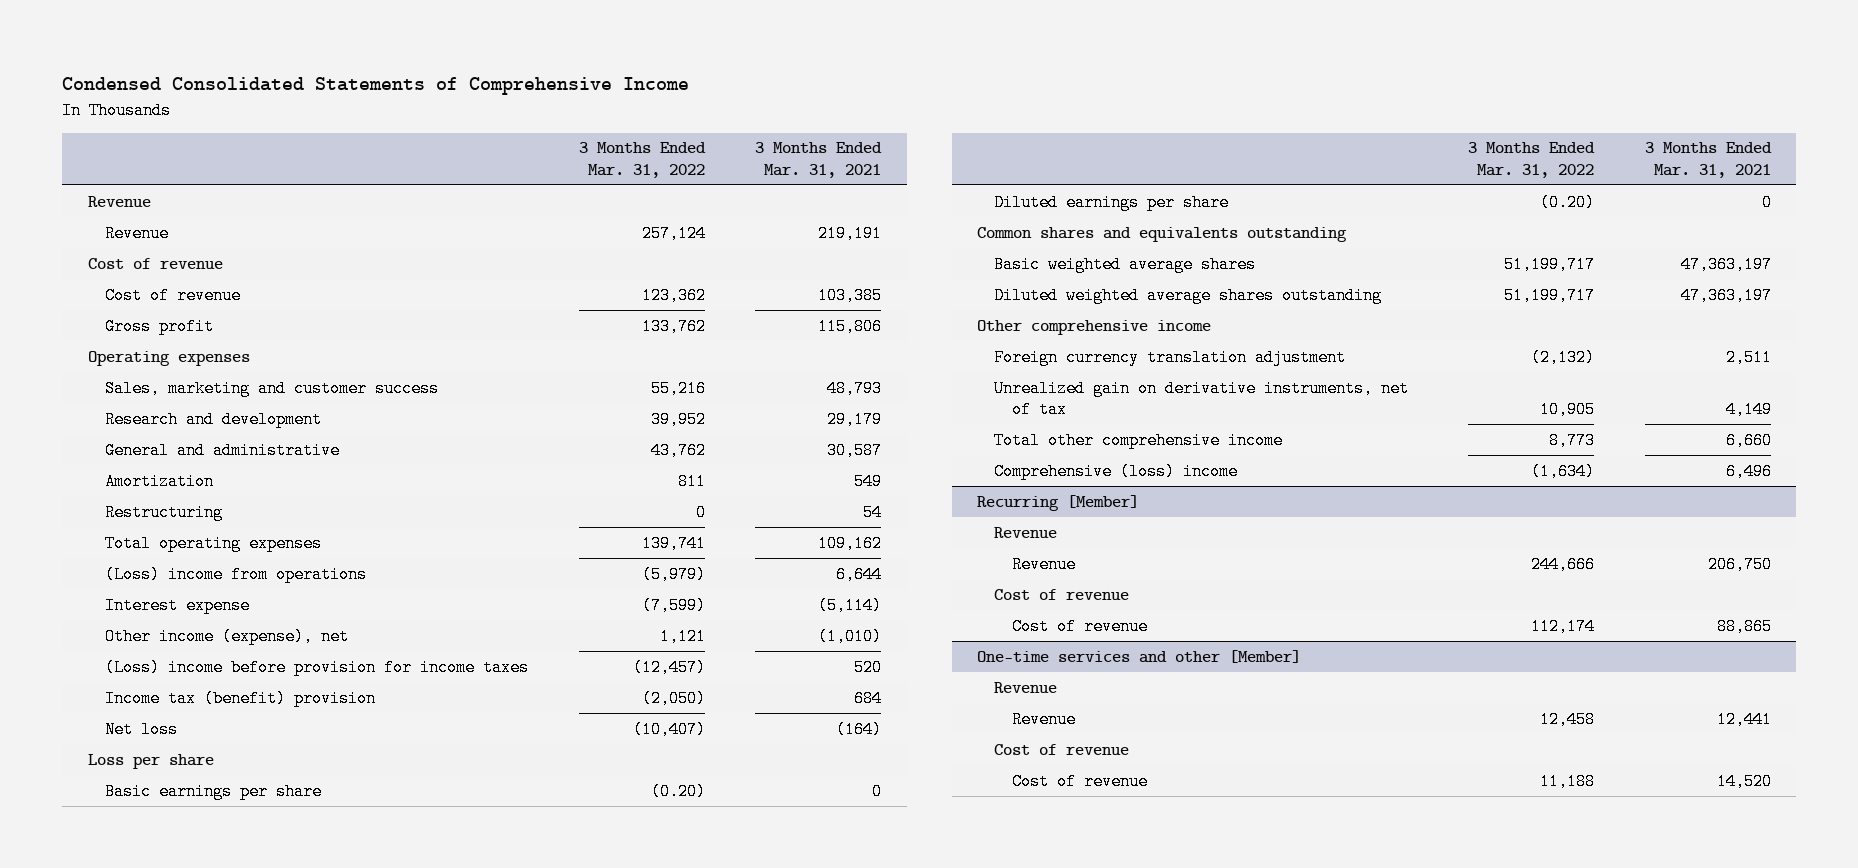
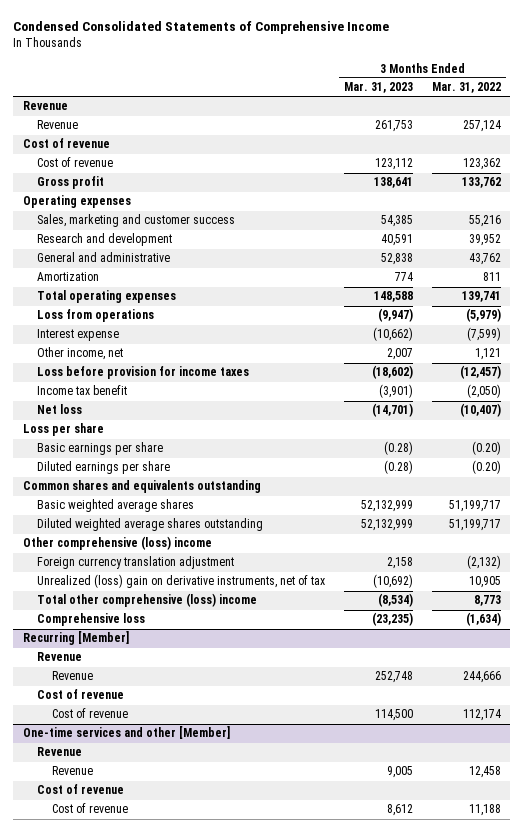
- | 3 Months Ended Mar. 31, 2022 | 3 Months Ended Mar. 31, 2021
+ | 3 Months Ended Mar. 31, 2023 | 3 Months Ended Mar. 31, 2022
- Restructuring | 0 | 54
- (Loss) income from operations | (5,979) | 6,644
+ Loss from operations | (9,947) | (5,979)
- Other income (expense), net | 1,121 | (1,010)
- (Loss) income before provision for income taxes | (12,457) | 520
- Income tax (benefit) provision | (2,050) | 684
+ Other income, net | 2,007 | 1,121
+ Loss before provision for income taxes | (18,602) | (12,457)
+ Income tax benefit | (3,901) | (2,050)
- Other comprehensive income
+ Other comprehensive (loss) income
- Unrealized gain on derivative instruments, net of tax | 10,905 | 4,149
- Total other comprehensive income | 8,773 | 6,660
- Comprehensive (loss) income | (1,634) | 6,496
+ Unrealized (loss) gain on derivative instruments, net of tax | (10,692) | 10,905
+ Total other comprehensive (loss) income | (8,534) | 8,773
+ Comprehensive loss | (23,235) | (1,634)

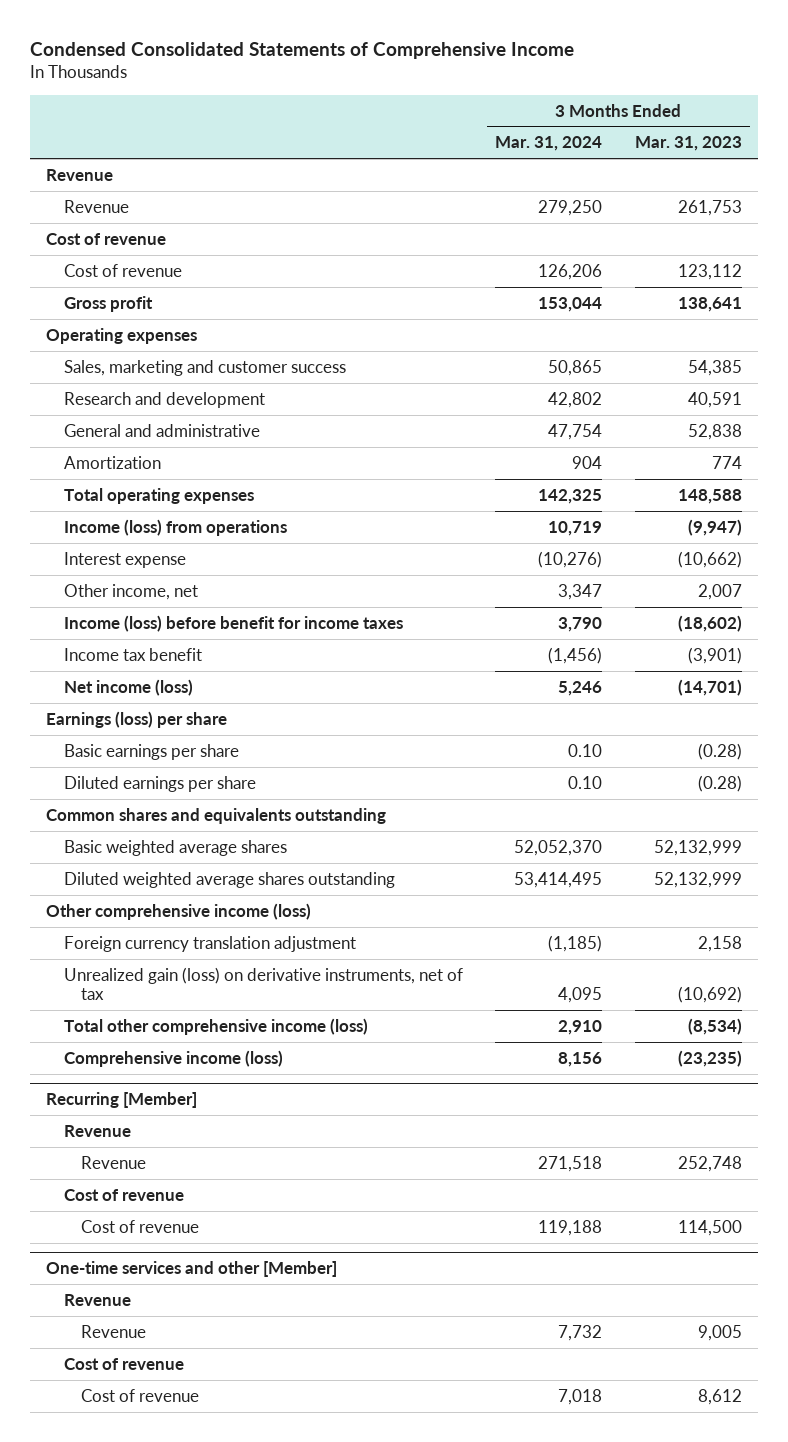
- | 3 Months Ended Mar. 31, 2023 | 3 Months Ended Mar. 31, 2022
+ | 3 Months Ended Mar. 31, 2024 | 3 Months Ended Mar. 31, 2023
- Loss from operations | (9,947) | (5,979)
+ Income (loss) from operations | 10,719 | (9,947)
- Loss before provision for income taxes | (18,602) | (12,457)
+ Income (loss) before benefit for income taxes | 3,790 | (18,602)
- Net loss | (14,701) | (10,407)
- Loss per share
+ Net income (loss) | 5,246 | (14,701)
+ Earnings (loss) per share
- Other comprehensive (loss) income
+ Other comprehensive income (loss)
- Unrealized (loss) gain on derivative instruments, net of tax | (10,692) | 10,905
- Total other comprehensive (loss) income | (8,534) | 8,773
- Comprehensive loss | (23,235) | (1,634)
+ Unrealized gain (loss) on derivative instruments, net of tax | 4,095 | (10,692)
+ Total other comprehensive income (loss) | 2,910 | (8,534)
+ Comprehensive income (loss) | 8,156 | (23,235)

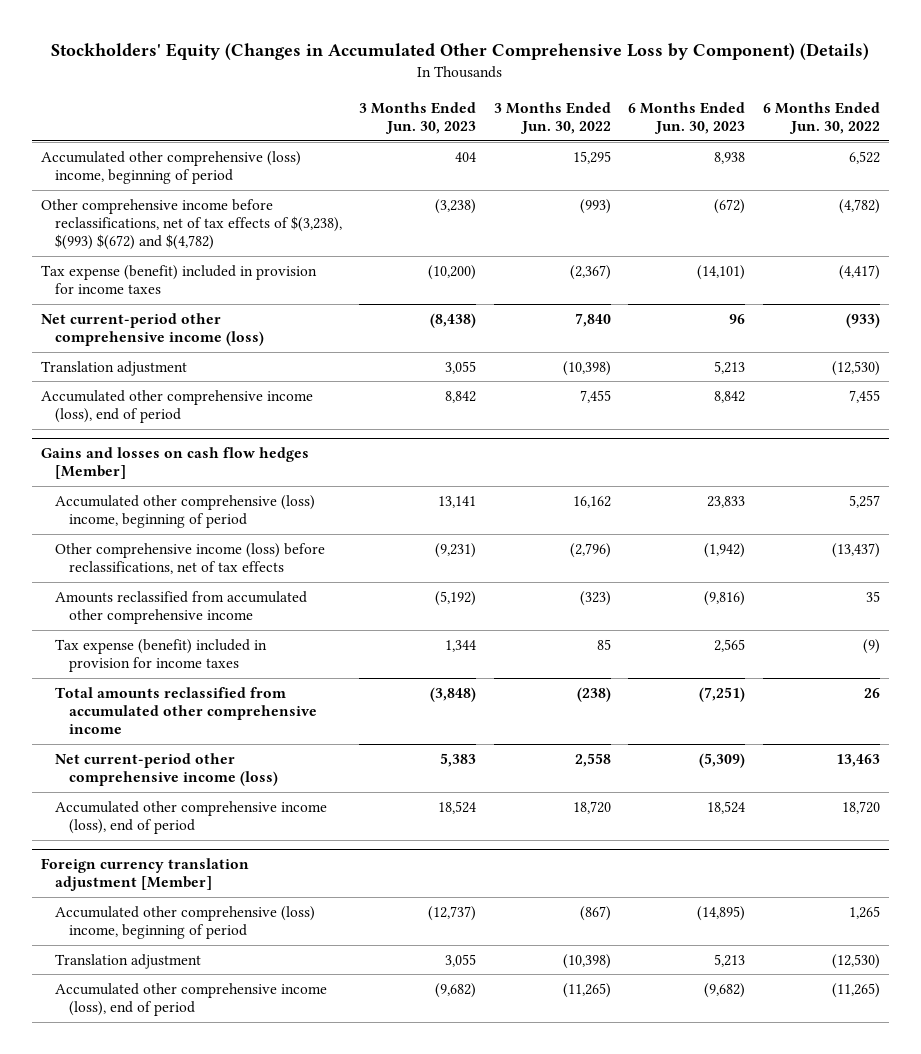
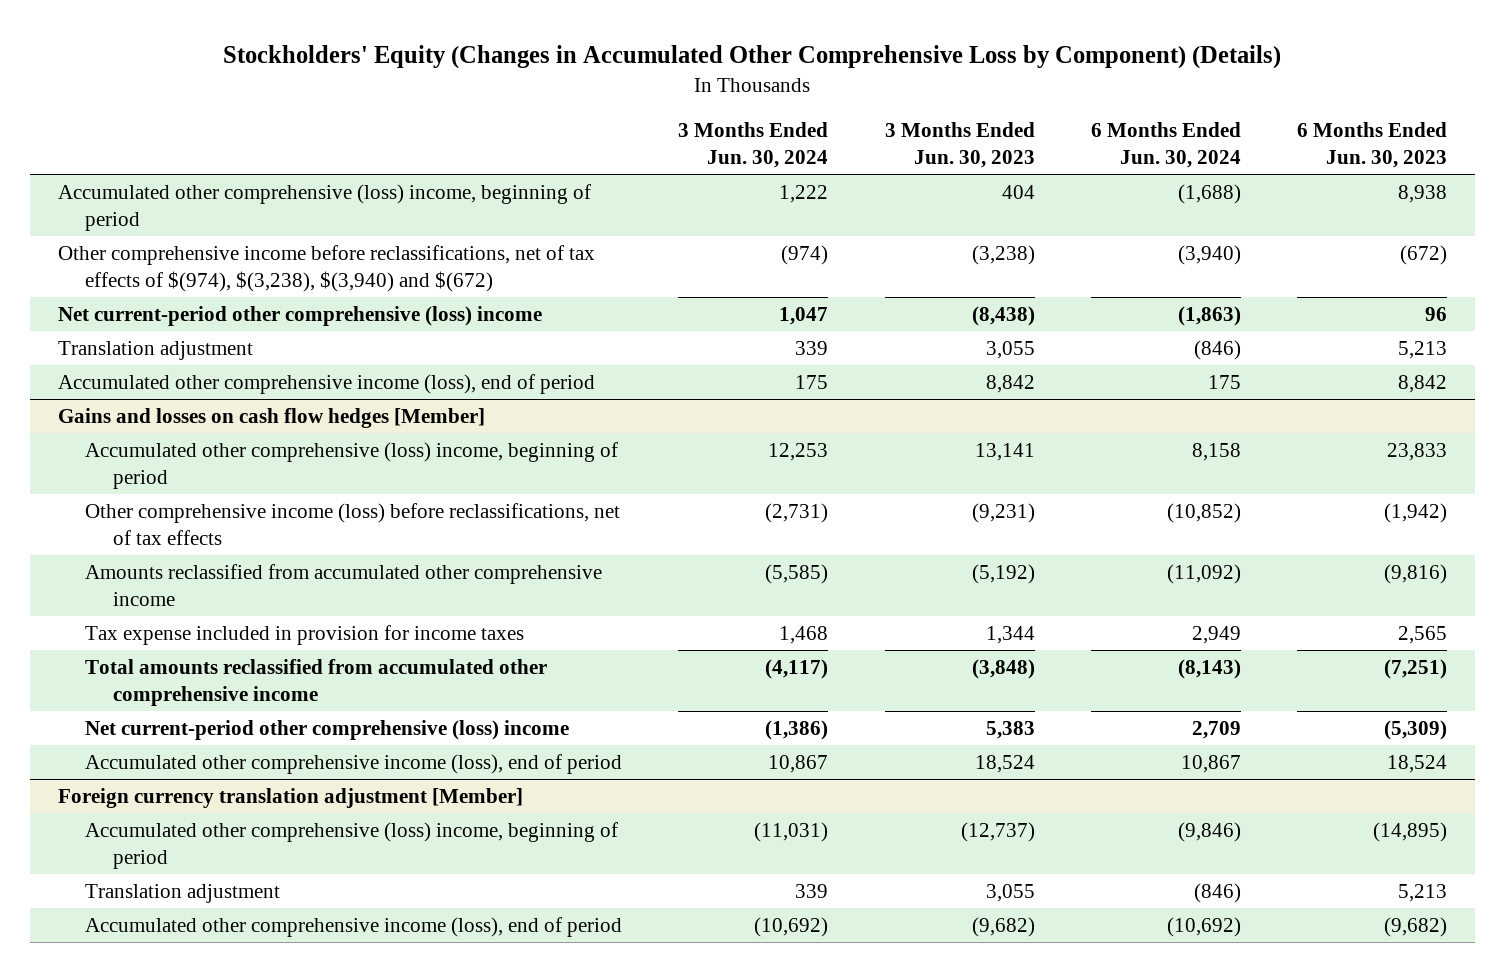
- | 3 Months Ended Jun. 30, 2023 | 3 Months Ended Jun. 30, 2022 | 6 Months Ended Jun. 30, 2023 | 6 Months Ended Jun. 30, 2022
+ | 3 Months Ended Jun. 30, 2024 | 3 Months Ended Jun. 30, 2023 | 6 Months Ended Jun. 30, 2024 | 6 Months Ended Jun. 30, 2023
- Other comprehensive income before reclassifications, net of tax effects of $(3,238), $(993) $(672) and $(4,782) | (3,238) | (993) | (672) | (4,782)
- Tax expense (benefit) included in provision for income taxes | (10,200) | (2,367) | (14,101) | (4,417)
- Net current-period other comprehensive income (loss) | (8,438) | 7,840 | 96 | (933)
+ Other comprehensive income before reclassifications, net of tax effects of $(974), $(3,238), $(3,940) and $(672) | (974) | (3,238) | (3,940) | (672)
+ Net current-period other comprehensive (loss) income | 1,047 | (8,438) | (1,863) | 96
@ Gains and losses on cash flow hedges [Member]
- Tax expense (benefit) included in provision for income taxes | 1,344 | 85 | 2,565 | (9)
+ Tax expense included in provision for income taxes | 1,468 | 1,344 | 2,949 | 2,565
- Net current-period other comprehensive income (loss) | 5,383 | 2,558 | (5,309) | 13,463
+ Net current-period other comprehensive (loss) income | (1,386) | 5,383 | 2,709 | (5,309)

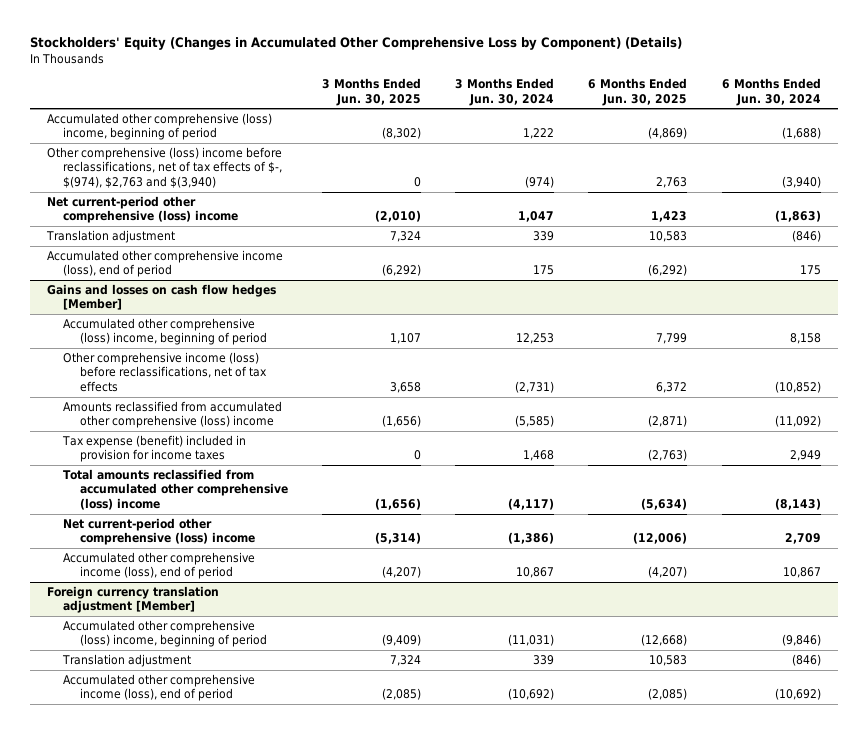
- | 3 Months Ended Jun. 30, 2024 | 3 Months Ended Jun. 30, 2023 | 6 Months Ended Jun. 30, 2024 | 6 Months Ended Jun. 30, 2023
+ | 3 Months Ended Jun. 30, 2025 | 3 Months Ended Jun. 30, 2024 | 6 Months Ended Jun. 30, 2025 | 6 Months Ended Jun. 30, 2024
- Other comprehensive income before reclassifications, net of tax effects of $(974), $(3,238), $(3,940) and $(672) | (974) | (3,238) | (3,940) | (672)
+ Other comprehensive (loss) income before reclassifications, net of tax effects of $-, $(974), $2,763 and $(3,940) | 0 | (974) | 2,763 | (3,940)
@ Gains and losses on cash flow hedges [Member]
- Amounts reclassified from accumulated other comprehensive income | (5,585) | (5,192) | (11,092) | (9,816)
- Tax expense included in provision for income taxes | 1,468 | 1,344 | 2,949 | 2,565
- Total amounts reclassified from accumulated other comprehensive income | (4,117) | (3,848) | (8,143) | (7,251)
+ Amounts reclassified from accumulated other comprehensive (loss) income | (1,656) | (5,585) | (2,871) | (11,092)
+ Tax expense (benefit) included in provision for income taxes | 0 | 1,468 | (2,763) | 2,949
+ Total amounts reclassified from accumulated other comprehensive (loss) income | (1,656) | (4,117) | (5,634) | (8,143)

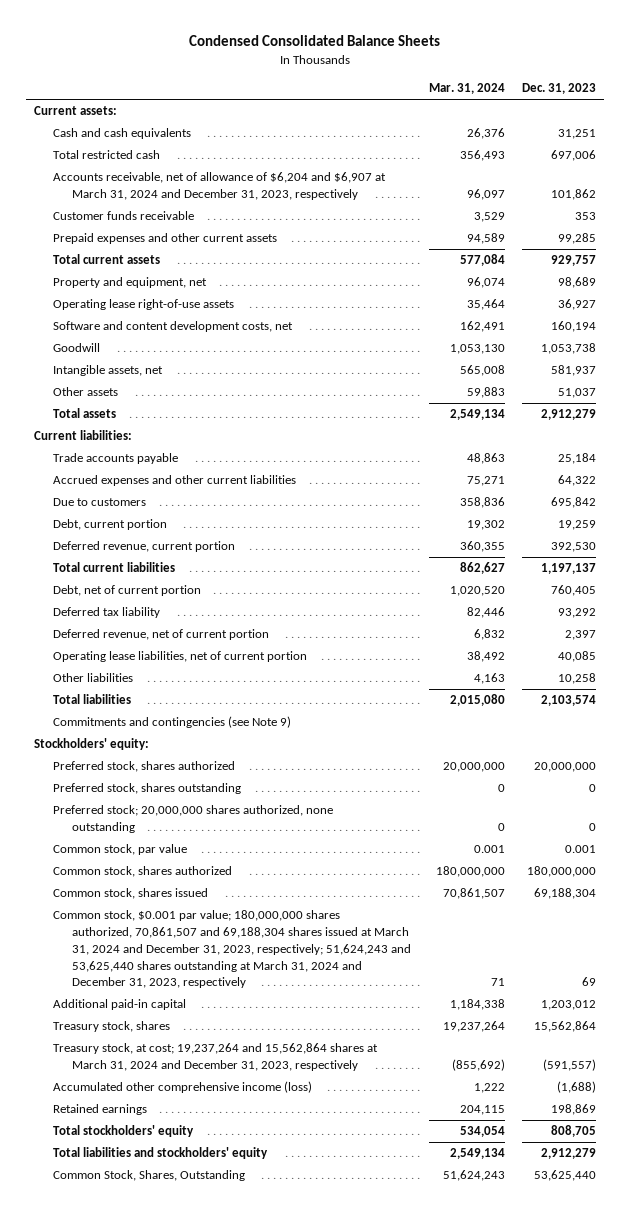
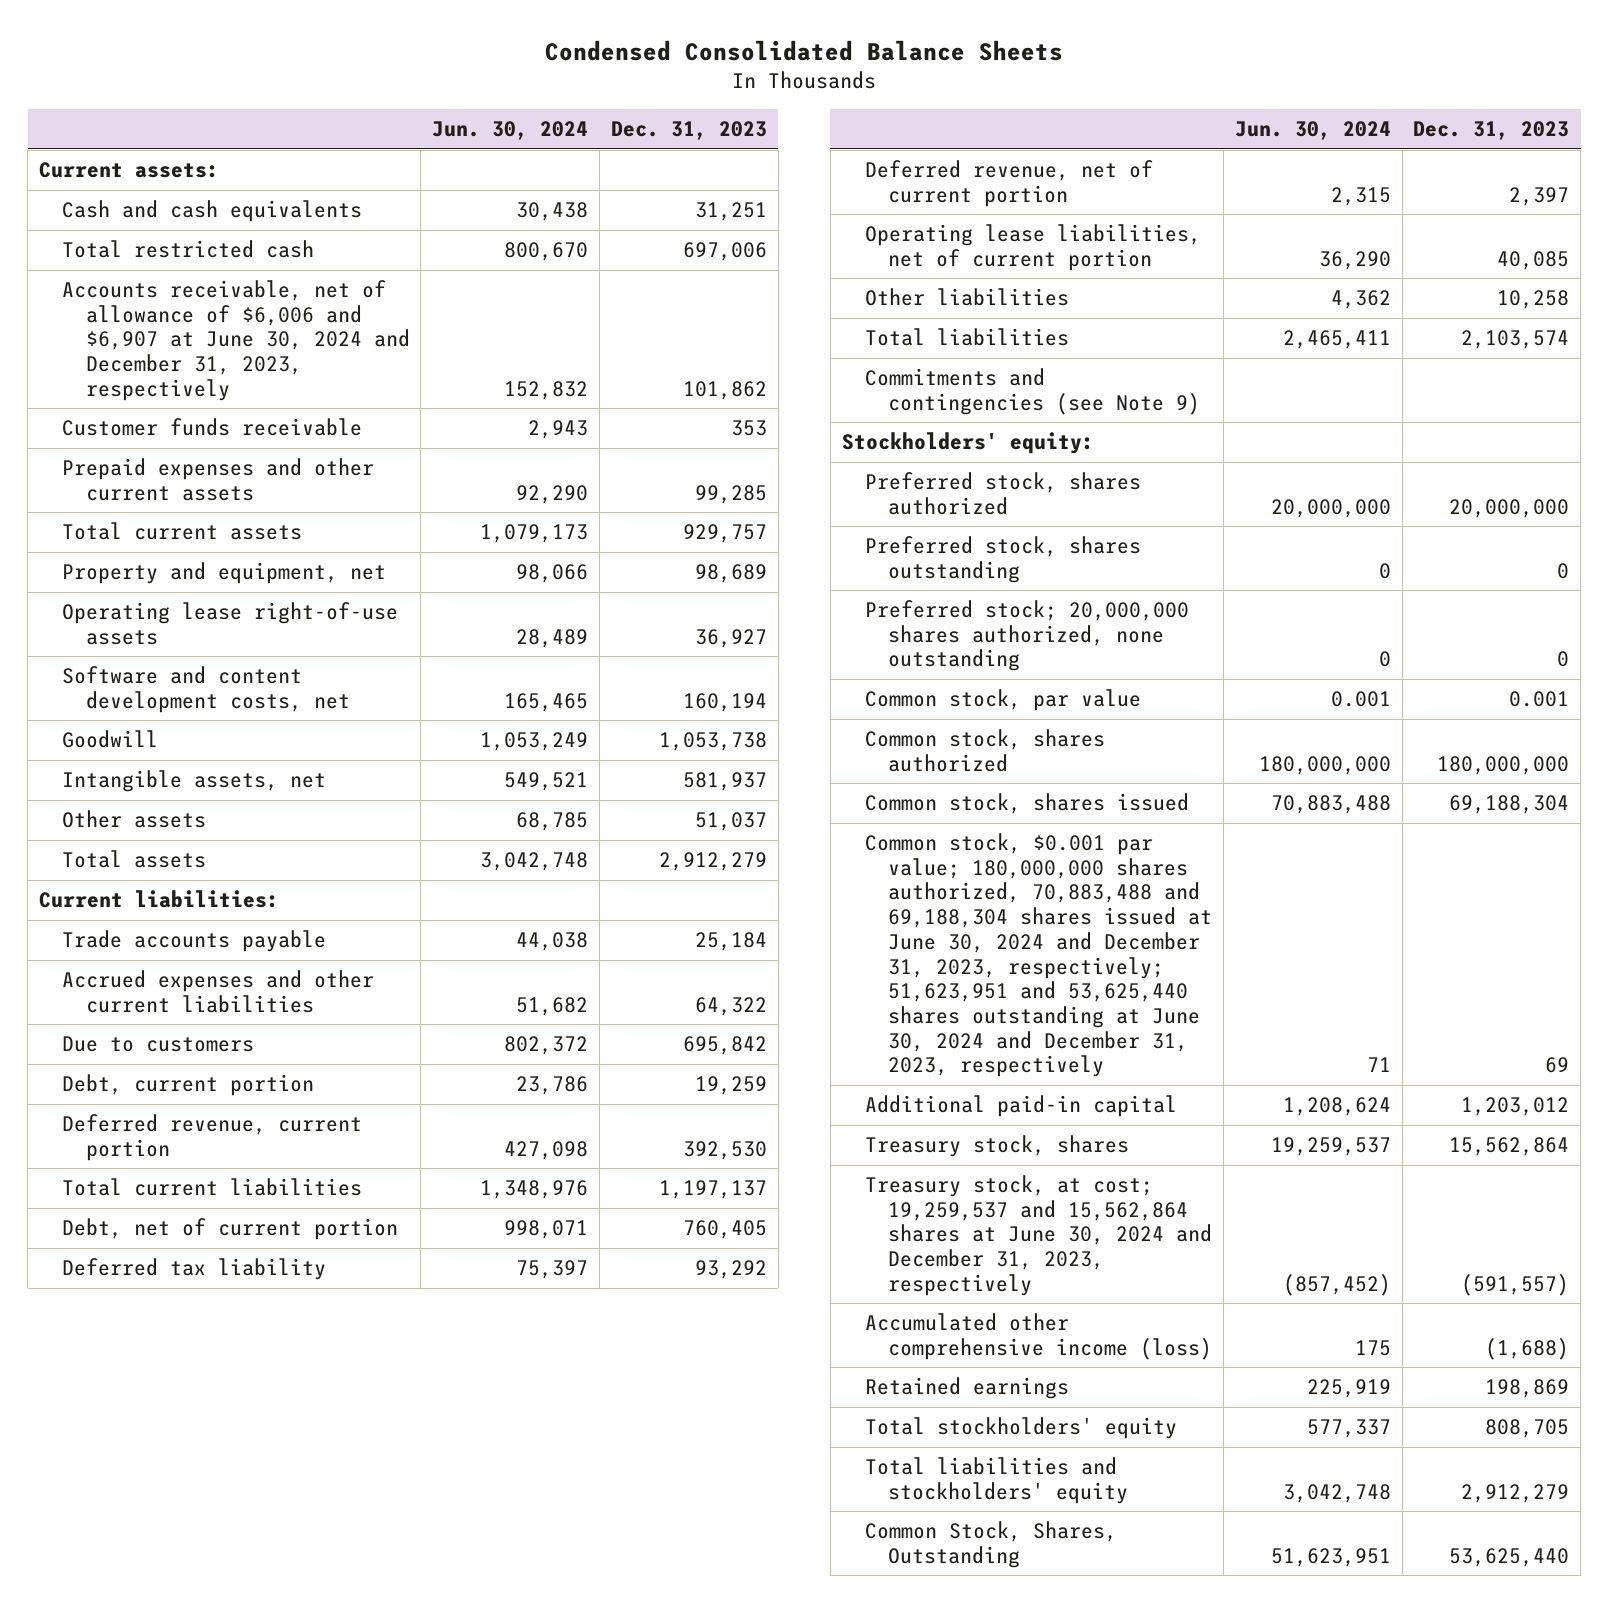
- | Mar. 31, 2024 | Dec. 31, 2023
+ | Jun. 30, 2024 | Dec. 31, 2023
- Accounts receivable, net of allowance of $6,204 and $6,907 at March 31, 2024 and December 31, 2023, respectively | 96,097 | 101,862
+ Accounts receivable, net of allowance of $6,006 and $6,907 at June 30, 2024 and December 31, 2023, respectively | 152,832 | 101,862
- Common stock, $0.001 par value; 180,000,000 shares authorized, 70,861,507 and 69,188,304 shares issued at March 31, 2024 and December 31, 2023, respectively; 51,624,243 and 53,625,440 shares outstanding at March 31, 2024 and December 31, 2023, respectively | 71 | 69
+ Common stock, $0.001 par value; 180,000,000 shares authorized, 70,883,488 and 69,188,304 shares issued at June 30, 2024 and December 31, 2023, respectively; 51,623,951 and 53,625,440 shares outstanding at June 30, 2024 and December 31, 2023, respectively | 71 | 69
- Treasury stock, at cost; 19,237,264 and 15,562,864 shares at March 31, 2024 and December 31, 2023, respectively | (855,692) | (591,557)
+ Treasury stock, at cost; 19,259,537 and 15,562,864 shares at June 30, 2024 and December 31, 2023, respectively | (857,452) | (591,557)

